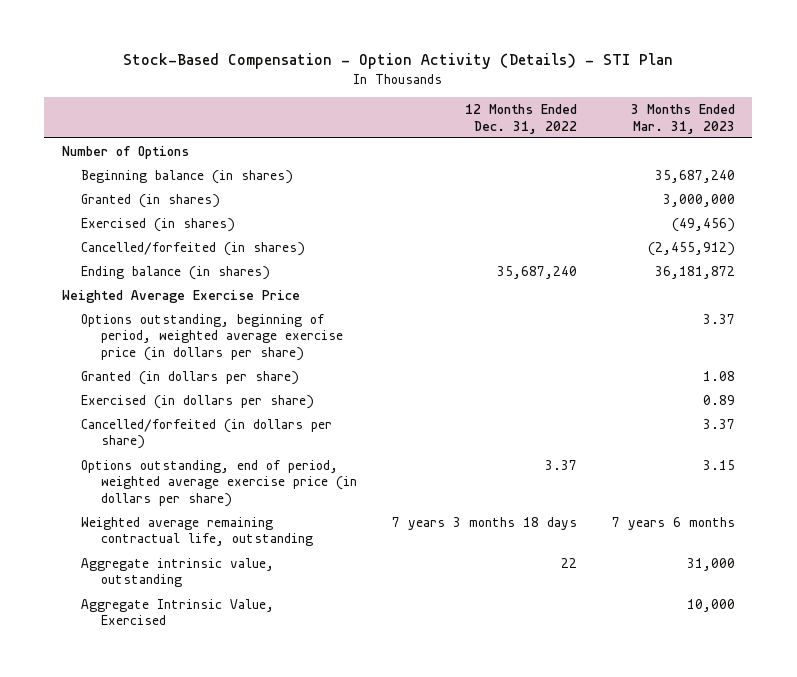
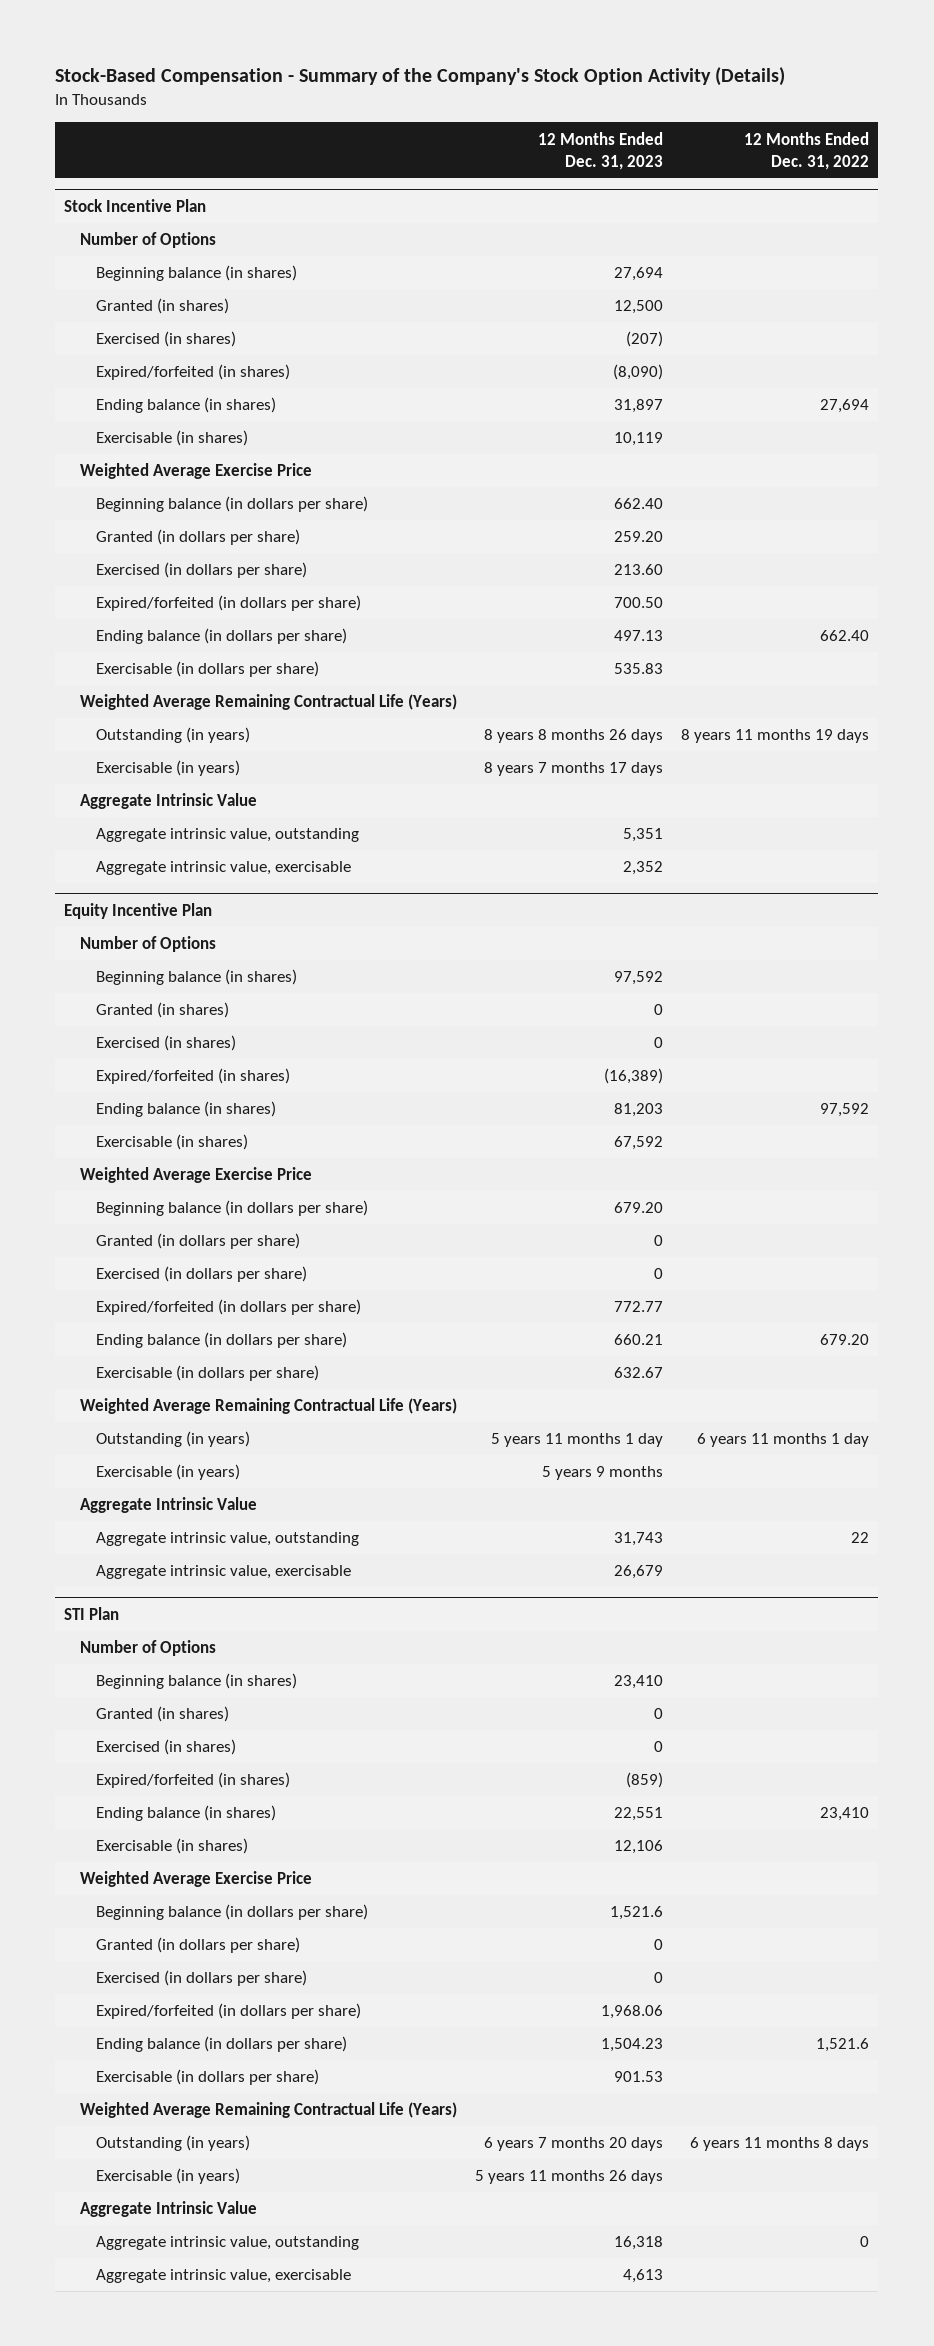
- Stock-Based Compensation - Option Activity (Details) - STI Plan
+ Stock-Based Compensation - Summary of the Company's Stock Option Activity (Details)
- | 12 Months Ended Dec. 31, 2022 | 3 Months Ended Mar. 31, 2023
+ | 12 Months Ended Dec. 31, 2023 | 12 Months Ended Dec. 31, 2022
+ Stock Incentive Plan
+ Number of Options
+ Beginning balance (in shares) | 27,694 |
+ Granted (in shares) | 12,500 |
+ Exercised (in shares) | (207) |
+ Expired/forfeited (in shares) | (8,090) |
+ Ending balance (in shares) | 31,897 | 27,694
+ Exercisable (in shares) | 10,119 |
+ Weighted Average Exercise Price
+ Beginning balance (in dollars per share) | 662.40 |
+ Granted (in dollars per share) | 259.20 |
+ Exercised (in dollars per share) | 213.60 |
+ Expired/forfeited (in dollars per share) | 700.50 |
+ Ending balance (in dollars per share) | 497.13 | 662.40
+ Exercisable (in dollars per share) | 535.83 |
+ Weighted Average Remaining Contractual Life (Years)
+ Outstanding (in years) | 8 years 8 months 26 days | 8 years 11 months 19 days
+ Exercisable (in years) | 8 years 7 months 17 days |
+ Aggregate Intrinsic Value
+ Aggregate intrinsic value, outstanding | 5,351 |
+ Aggregate intrinsic value, exercisable | 2,352 |
+ Equity Incentive Plan
- Cancelled/forfeited (in shares) | | (2,455,912)
- Ending balance (in shares) | 35,687,240 | 36,181,872
+ Expired/forfeited (in shares) | (16,389) |
+ Ending balance (in shares) | 81,203 | 97,592
+ Exercisable (in shares) | 67,592 |
- Options outstanding, beginning of period, weighted average exercise price (in dollars per share) | | 3.37
+ Beginning balance (in dollars per share) | 679.20 |
- Cancelled/forfeited (in dollars per share) | | 3.37
- Options outstanding, end of period, weighted average exercise price (in dollars per share) | 3.37 | 3.15
- Weighted average remaining contractual life, outstanding | 7 years 3 months 18 days | 7 years 6 months
+ Expired/forfeited (in dollars per share) | 772.77 |
+ Ending balance (in dollars per share) | 660.21 | 679.20
+ Exercisable (in dollars per share) | 632.67 |
+ Weighted Average Remaining Contractual Life (Years)
+ Outstanding (in years) | 5 years 11 months 1 day | 6 years 11 months 1 day
+ Exercisable (in years) | 5 years 9 months |
+ Aggregate Intrinsic Value
- Aggregate Intrinsic Value, Exercised | | 10,000
+ Aggregate intrinsic value, exercisable | 26,679 |
+ STI Plan
+ Number of Options
+ Beginning balance (in shares) | 23,410 |
+ Granted (in shares) | 0 |
+ Exercised (in shares) | 0 |
+ Expired/forfeited (in shares) | (859) |
+ Ending balance (in shares) | 22,551 | 23,410
+ Exercisable (in shares) | 12,106 |
+ Weighted Average Exercise Price
+ Beginning balance (in dollars per share) | 1,521.6 |
+ Granted (in dollars per share) | 0 |
+ Exercised (in dollars per share) | 0 |
+ Expired/forfeited (in dollars per share) | 1,968.06 |
+ Ending balance (in dollars per share) | 1,504.23 | 1,521.6
+ Exercisable (in dollars per share) | 901.53 |
+ Weighted Average Remaining Contractual Life (Years)
+ Outstanding (in years) | 6 years 7 months 20 days | 6 years 11 months 8 days
+ Exercisable (in years) | 5 years 11 months 26 days |
+ Aggregate Intrinsic Value
+ Aggregate intrinsic value, outstanding | 16,318 | 0
+ Aggregate intrinsic value, exercisable | 4,613 |

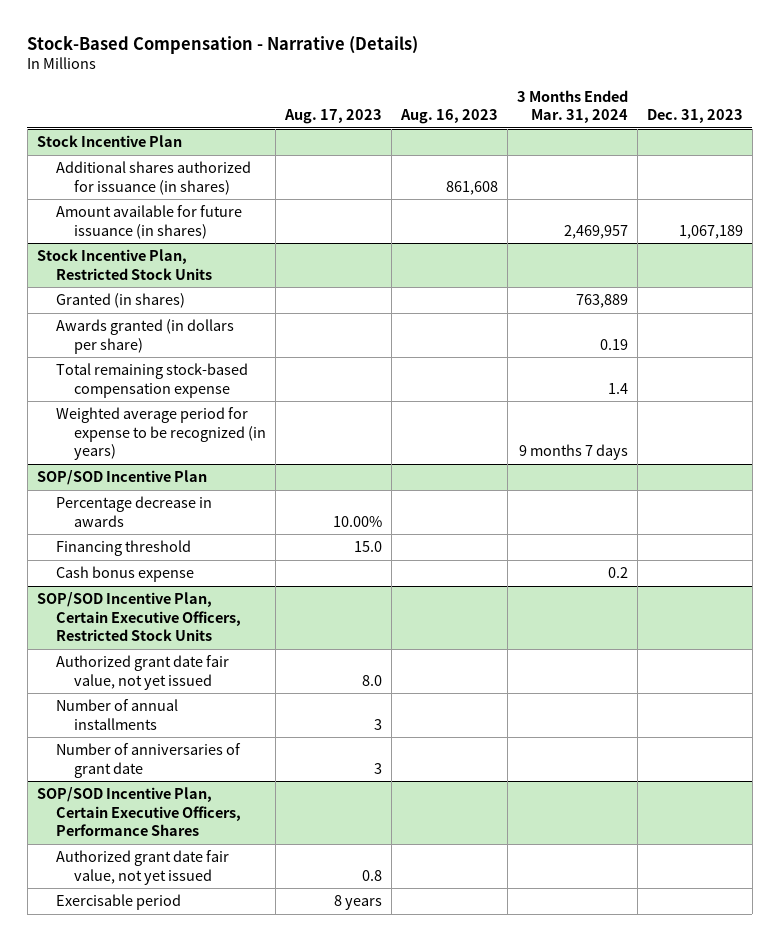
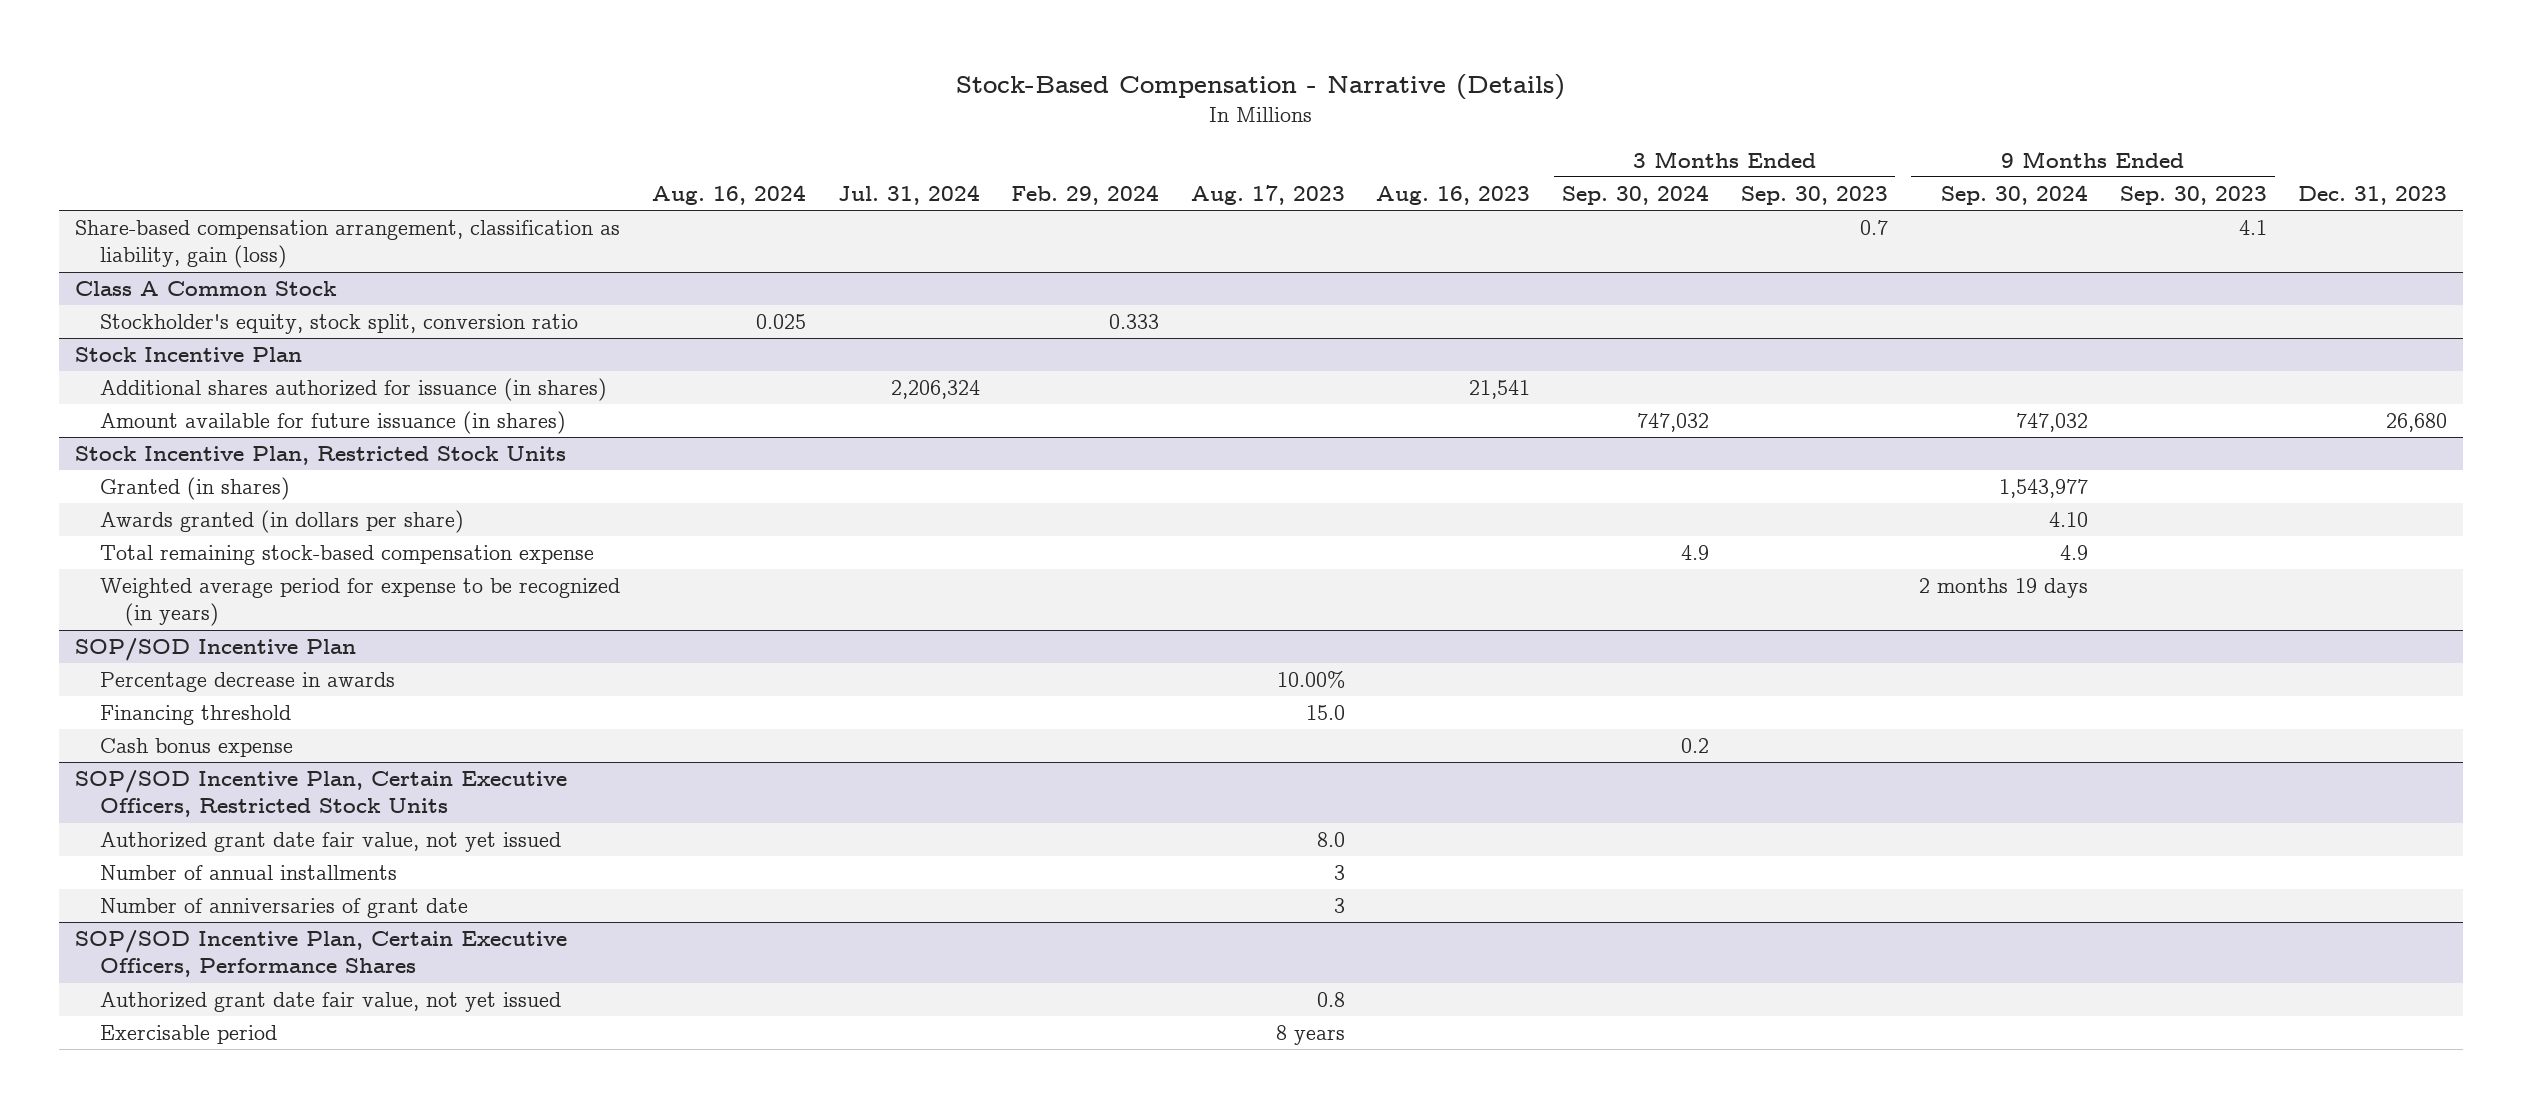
- | Aug. 17, 2023 | Aug. 16, 2023 | 3 Months Ended Mar. 31, 2024 | Dec. 31, 2023
+ | Aug. 16, 2024 | Jul. 31, 2024 | Feb. 29, 2024 | Aug. 17, 2023 | Aug. 16, 2023 | 3 Months Ended Sep. 30, 2024 | 3 Months Ended Sep. 30, 2023 | 9 Months Ended Sep. 30, 2024 | 9 Months Ended Sep. 30, 2023 | Dec. 31, 2023
+ Share-based compensation arrangement, classification as liability, gain (loss) | | | | | | | 0.7 | | 4.1 |
+ Class A Common Stock
+ Stockholder's equity, stock split, conversion ratio | 0.025 | | 0.333 | | | | | | |
@ Stock Incentive Plan
- Additional shares authorized for issuance (in shares) | | 861,608 | |
- Amount available for future issuance (in shares) | | | 2,469,957 | 1,067,189
+ Additional shares authorized for issuance (in shares) | | 2,206,324 | | | 21,541 | | | | |
+ Amount available for future issuance (in shares) | | | | | | 747,032 | | 747,032 | | 26,680

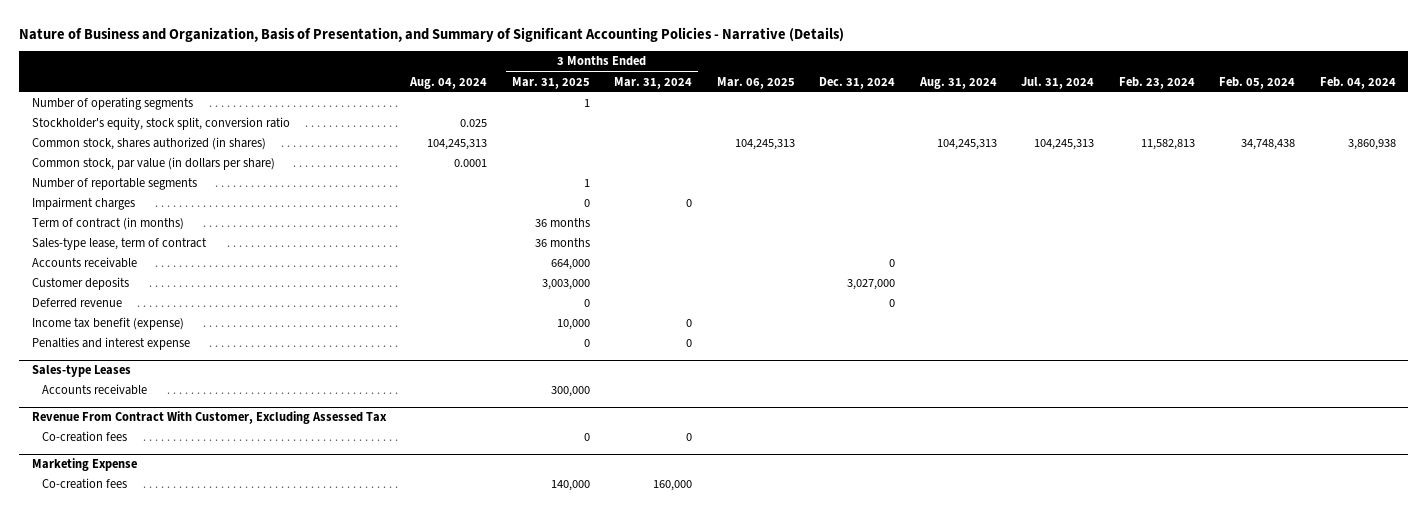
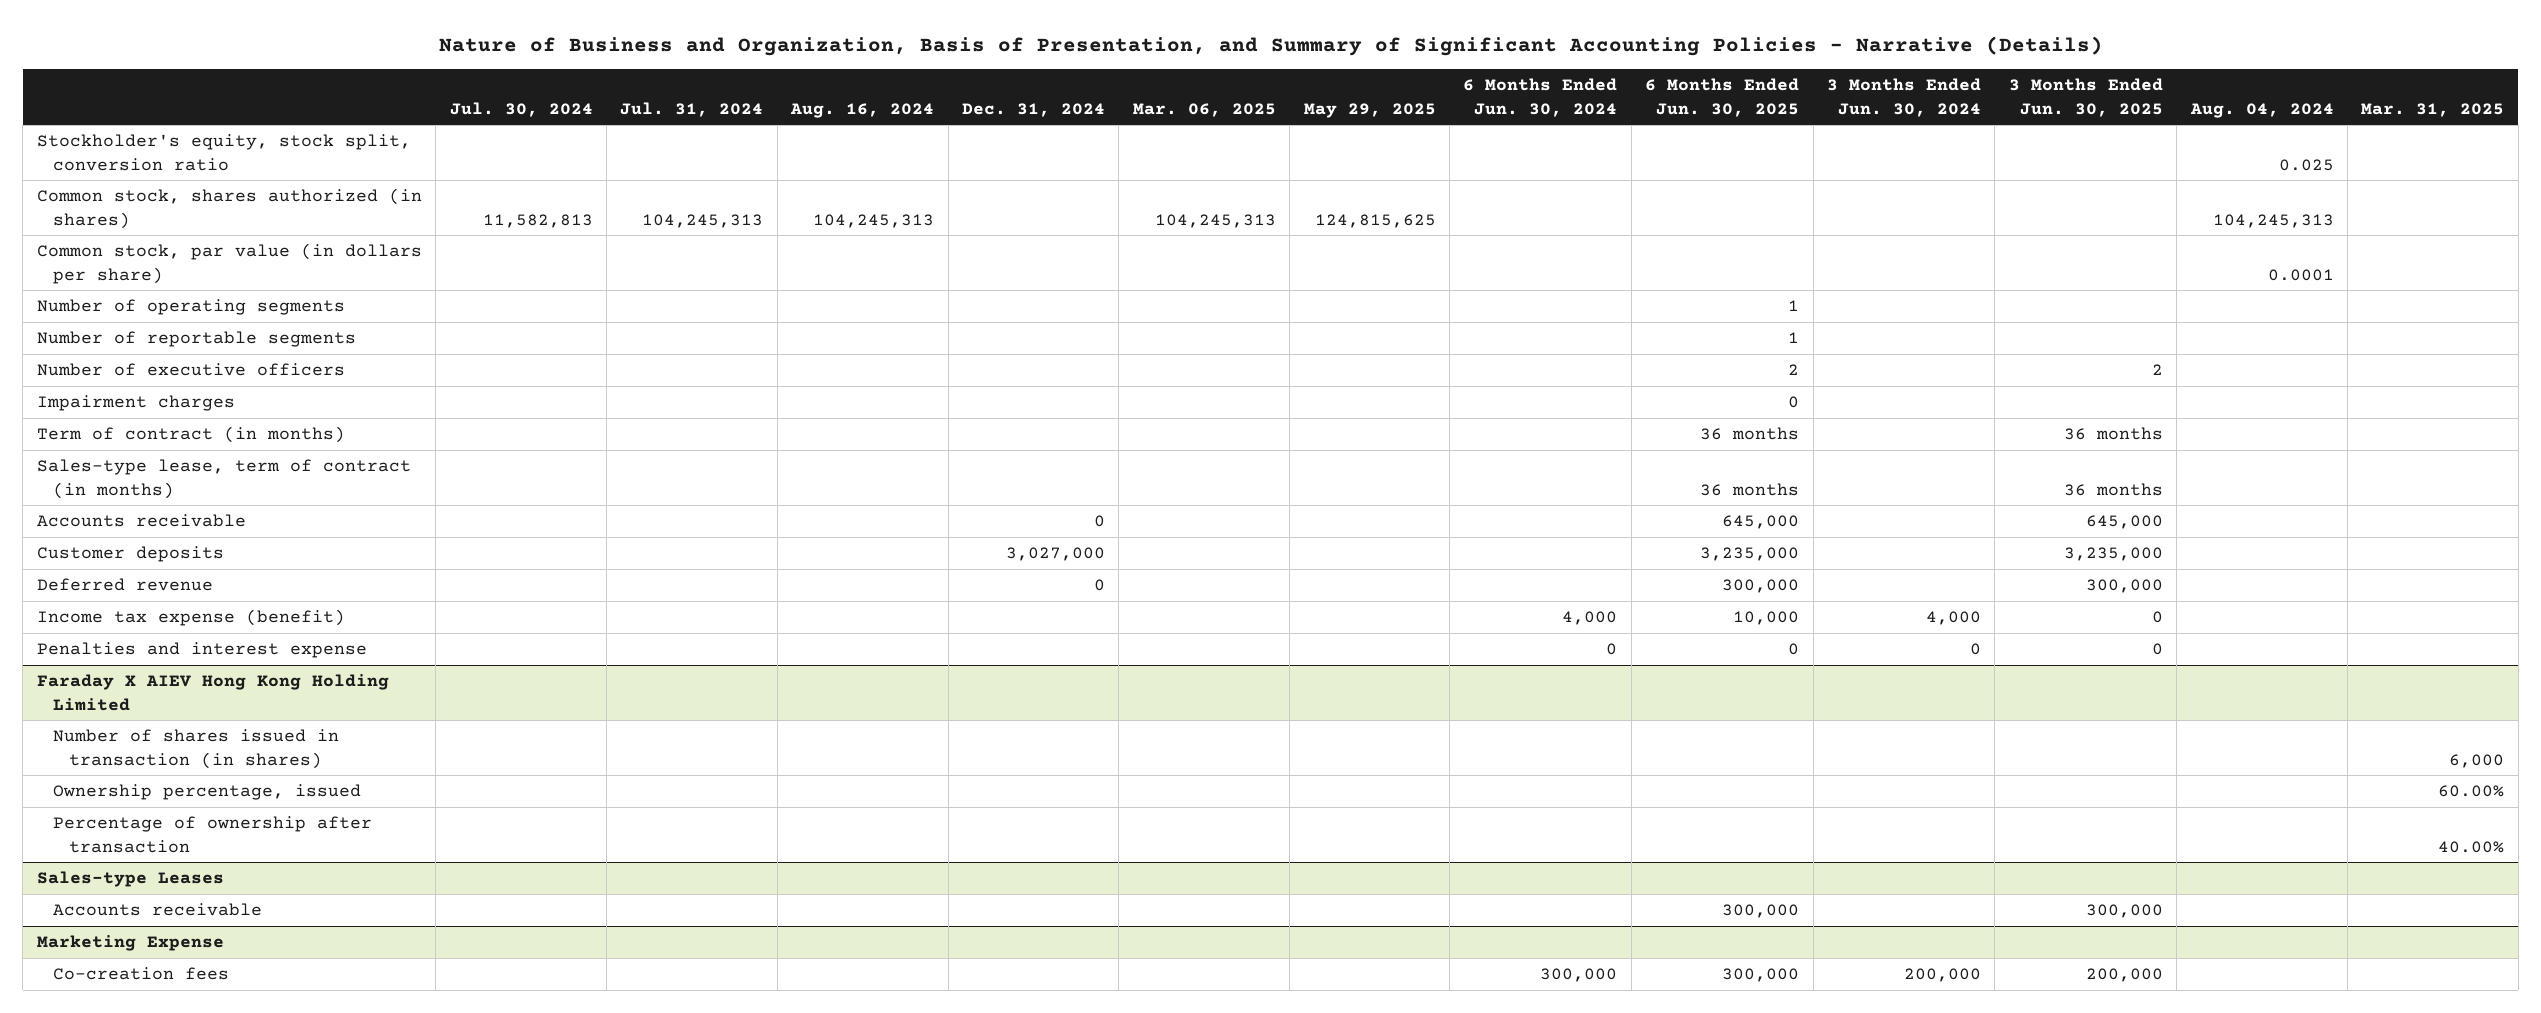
- | Aug. 04, 2024 | 3 Months Ended Mar. 31, 2025 | 3 Months Ended Mar. 31, 2024 | Mar. 06, 2025 | Dec. 31, 2024 | Aug. 31, 2024 | Jul. 31, 2024 | Feb. 23, 2024 | Feb. 05, 2024 | Feb. 04, 2024
+ | Jul. 30, 2024 | Jul. 31, 2024 | Aug. 16, 2024 | Dec. 31, 2024 | Mar. 06, 2025 | May 29, 2025 | 6 Months Ended Jun. 30, 2024 | 6 Months Ended Jun. 30, 2025 | 3 Months Ended Jun. 30, 2024 | 3 Months Ended Jun. 30, 2025 | Aug. 04, 2024 | Mar. 31, 2025
moved down: Number of operating segments | | | | | | | | 1 | | | |
+ Number of executive officers | | | | | | | | 2 | | 2 | |
- Sales-type lease, term of contract | | 36 months | | | | | | | |
+ Sales-type lease, term of contract (in months) | | | | | | | | 36 months | | 36 months | |
- Income tax benefit (expense) | | 10,000 | 0 | | | | | | |
+ Income tax expense (benefit) | | | | | | | 4,000 | 10,000 | 4,000 | 0 | |
+ Faraday X AIEV Hong Kong Holding Limited
+ Number of shares issued in transaction (in shares) | | | | | | | | | | | | 6,000
+ Ownership percentage, issued | | | | | | | | | | | | 60.00%
+ Percentage of ownership after transaction | | | | | | | | | | | | 40.00%
- Revenue From Contract With Customer, Excluding Assessed Tax
- Co-creation fees | | 0 | 0 | | | | | | |

